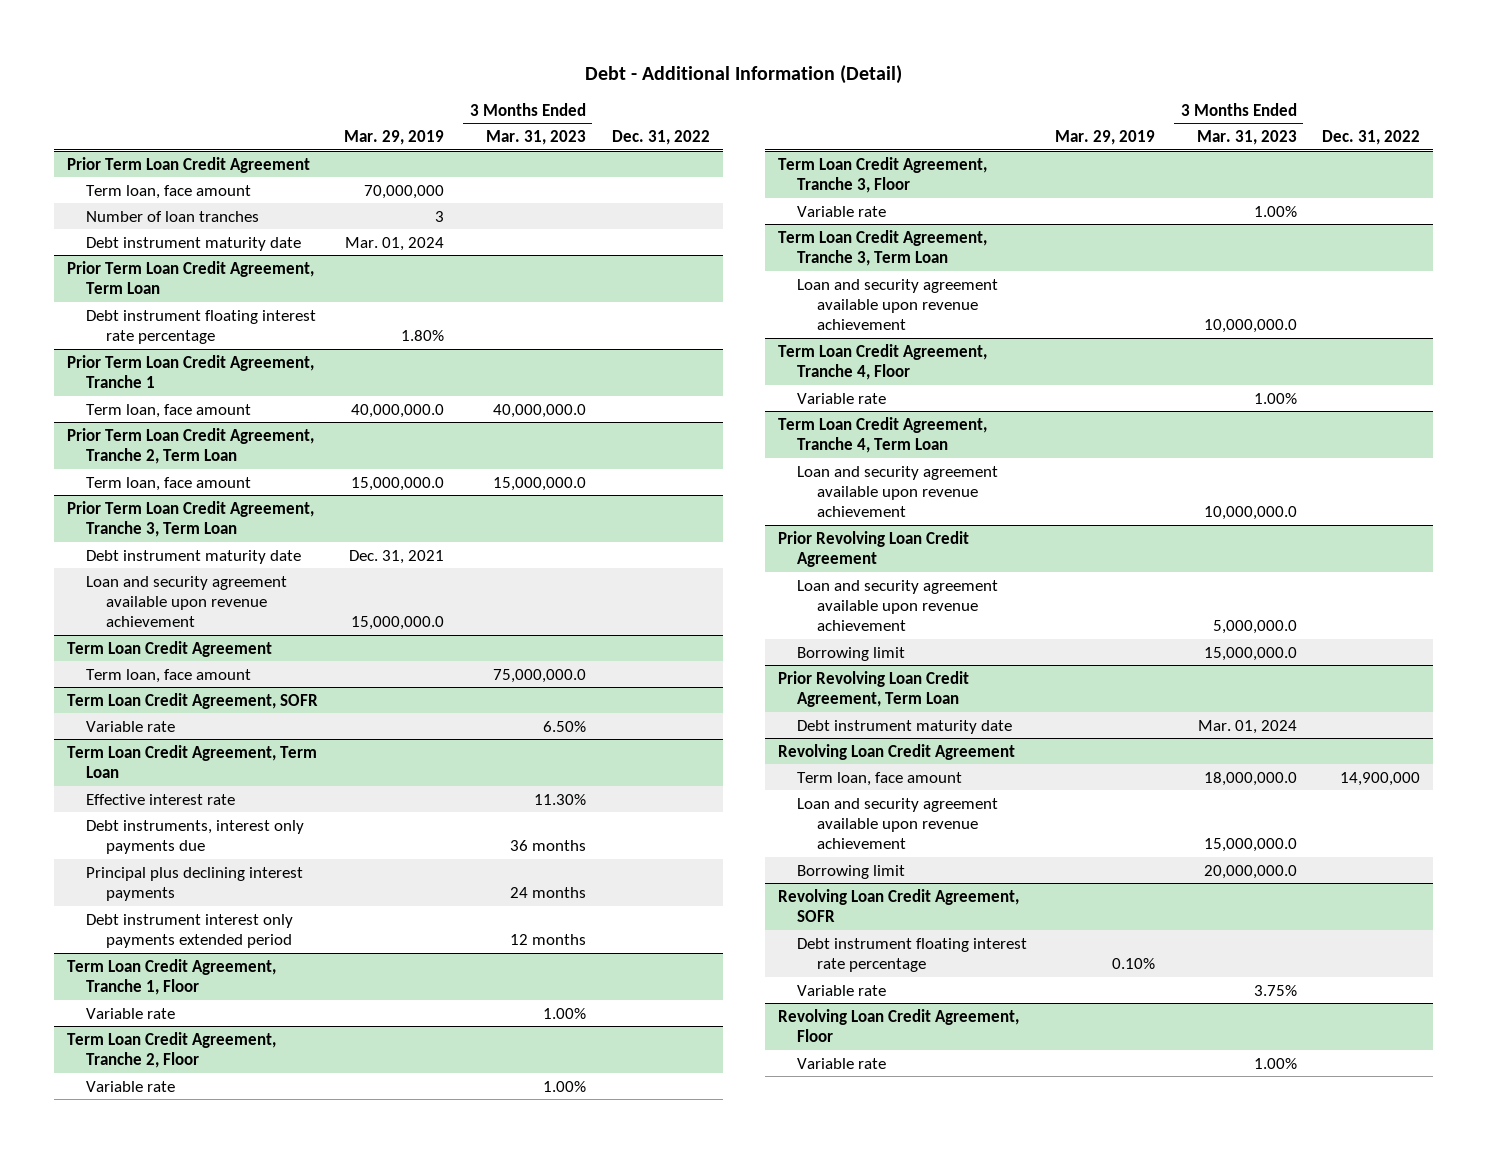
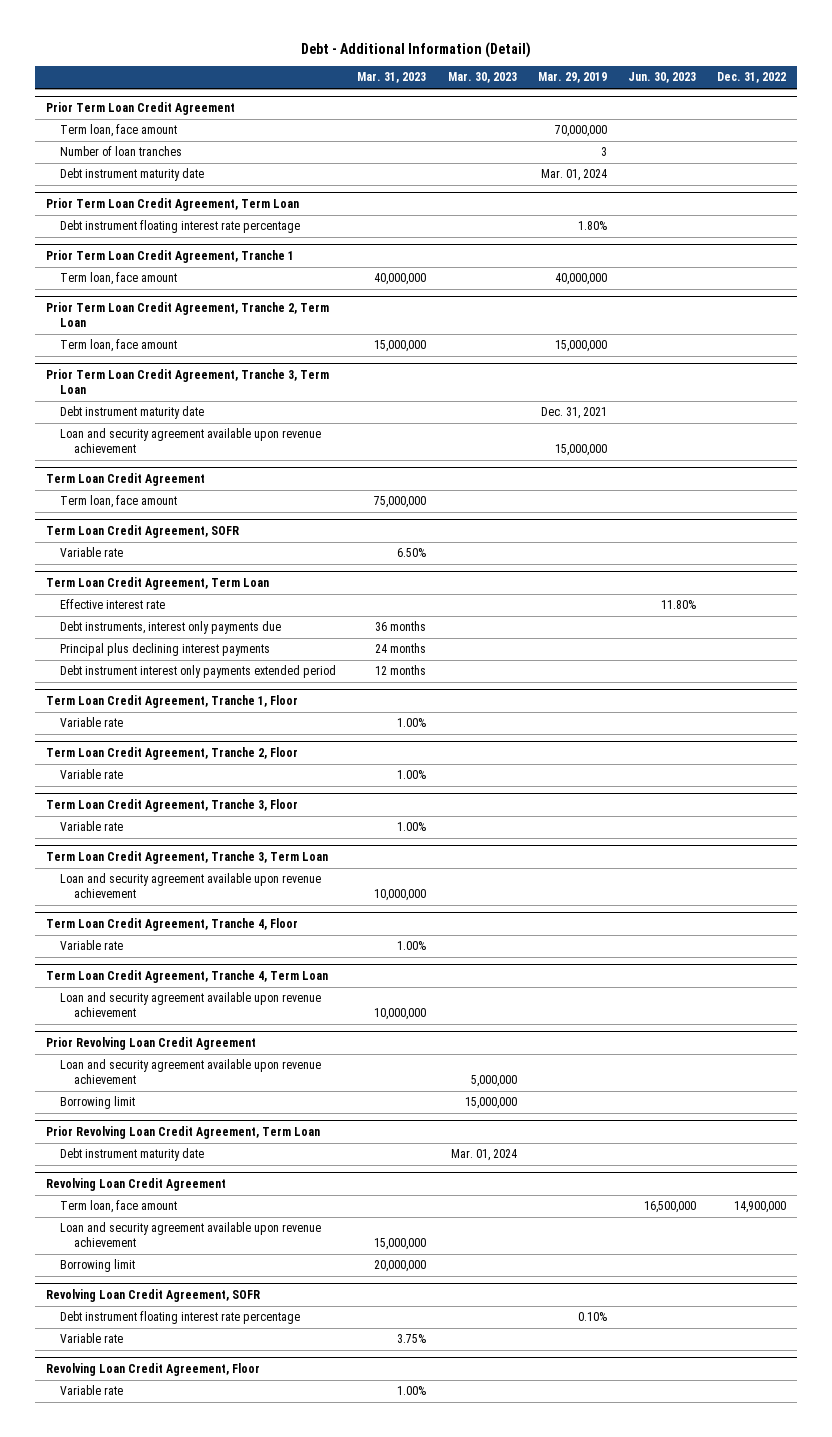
- | Mar. 29, 2019 | 3 Months Ended Mar. 31, 2023 | Dec. 31, 2022
+ | Mar. 31, 2023 | Mar. 30, 2023 | Mar. 29, 2019 | Jun. 30, 2023 | Dec. 31, 2022
@ Prior Term Loan Credit Agreement, Tranche 1
- Term loan, face amount | 40,000,000.0 | 40,000,000.0 |
+ Term loan, face amount | 40,000,000 | | 40,000,000 | |
@ Prior Term Loan Credit Agreement, Tranche 2, Term Loan
- Term loan, face amount | 15,000,000.0 | 15,000,000.0 |
+ Term loan, face amount | 15,000,000 | | 15,000,000 | |
@ Prior Term Loan Credit Agreement, Tranche 3, Term Loan
- Loan and security agreement available upon revenue achievement | 15,000,000.0 | |
+ Loan and security agreement available upon revenue achievement | | | 15,000,000 | |

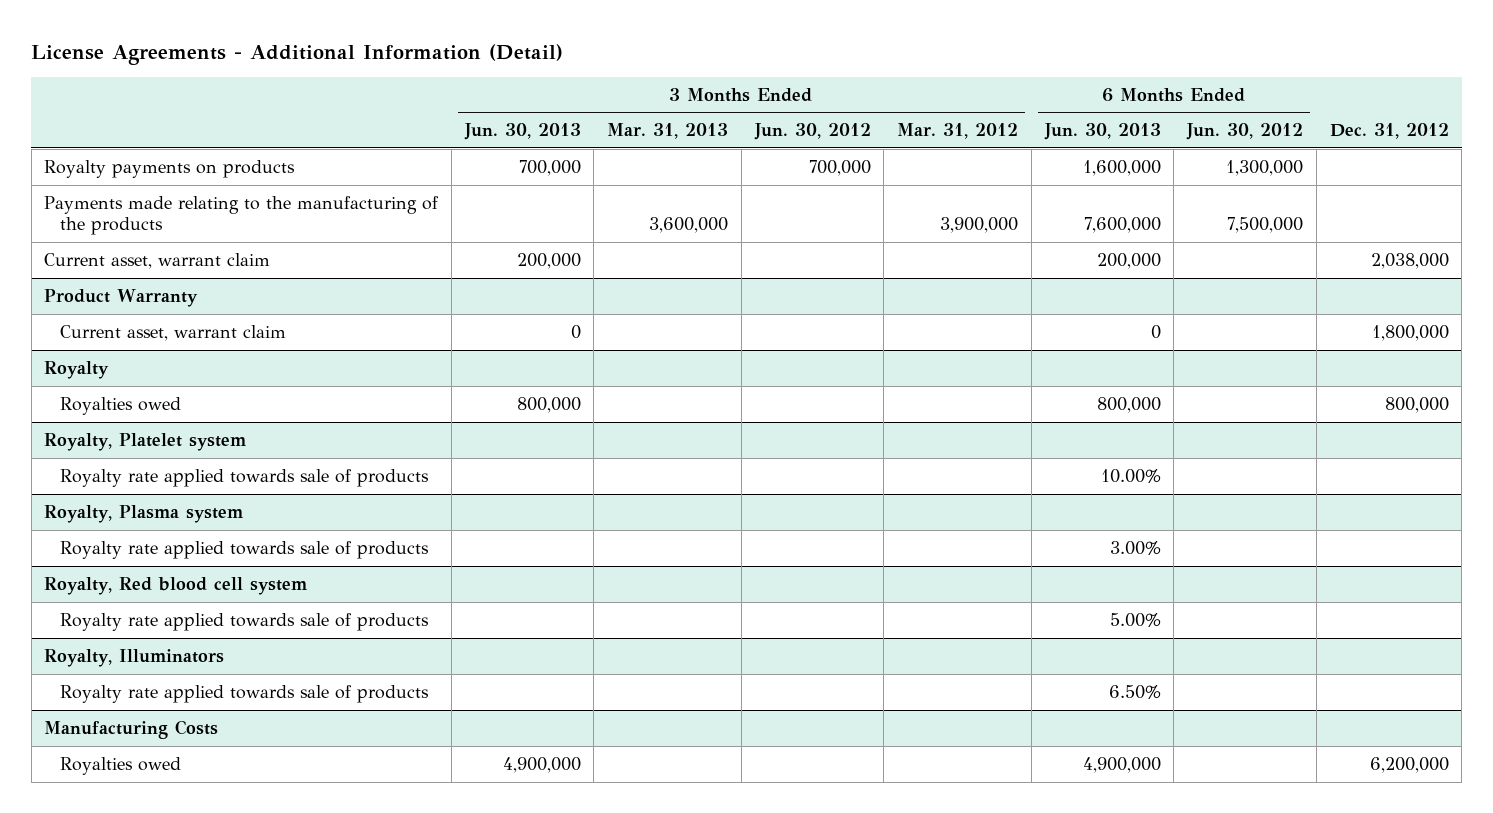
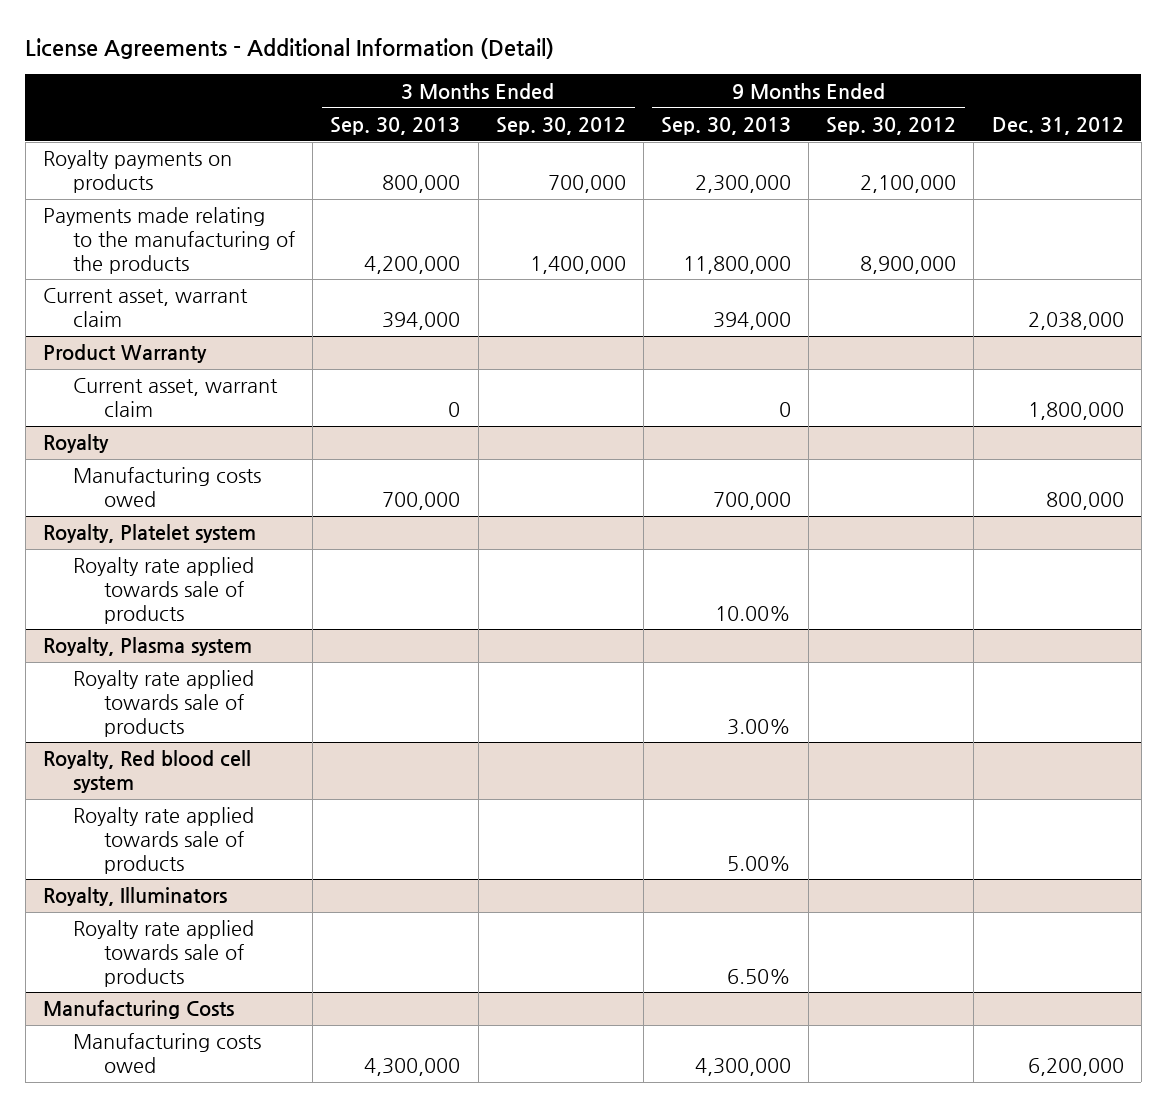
- | 3 Months Ended Jun. 30, 2013 | 3 Months Ended Mar. 31, 2013 | 3 Months Ended Jun. 30, 2012 | 3 Months Ended Mar. 31, 2012 | 6 Months Ended Jun. 30, 2013 | 6 Months Ended Jun. 30, 2012 | Dec. 31, 2012
+ | 3 Months Ended Sep. 30, 2013 | 3 Months Ended Sep. 30, 2012 | 9 Months Ended Sep. 30, 2013 | 9 Months Ended Sep. 30, 2012 | Dec. 31, 2012
@ Royalty
- Royalties owed | 800,000 | | | | 800,000 | | 800,000
+ Manufacturing costs owed | 700,000 | | 700,000 | | 800,000
@ Manufacturing Costs
- Royalties owed | 4,900,000 | | | | 4,900,000 | | 6,200,000
+ Manufacturing costs owed | 4,300,000 | | 4,300,000 | | 6,200,000

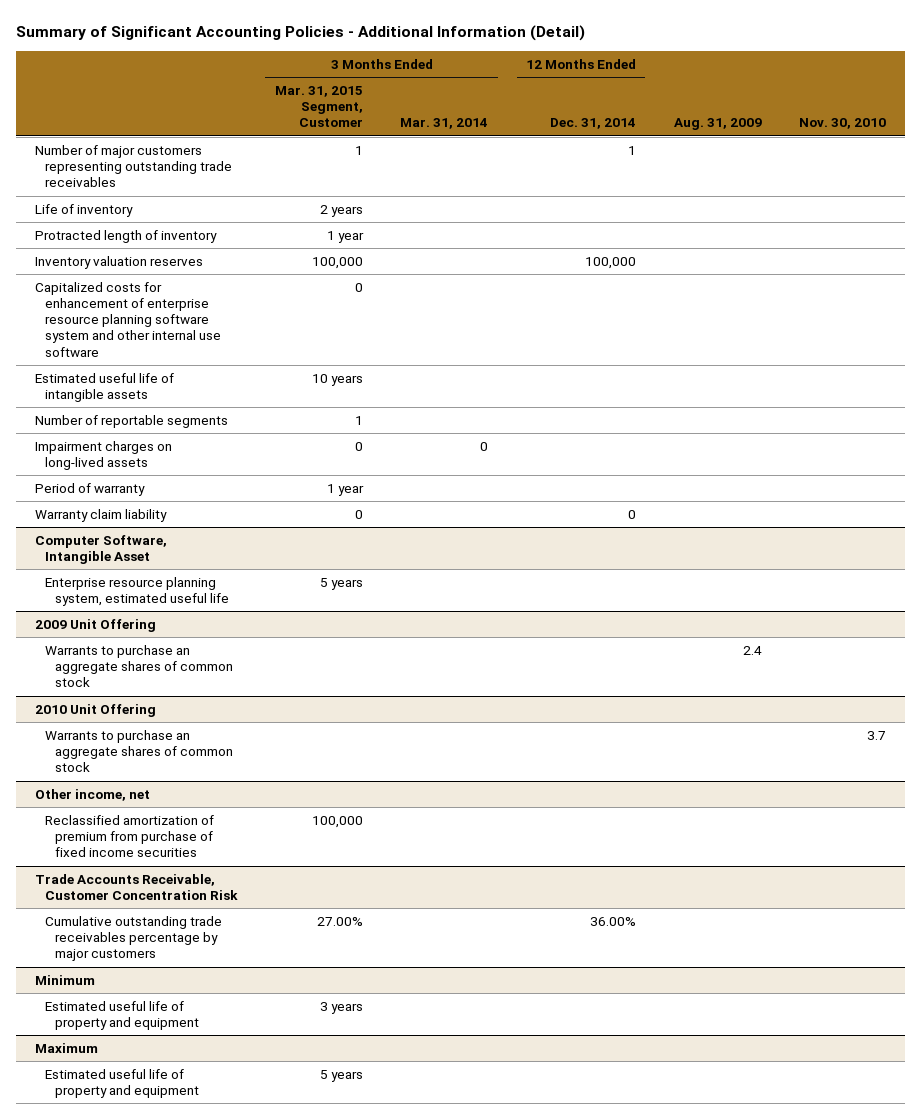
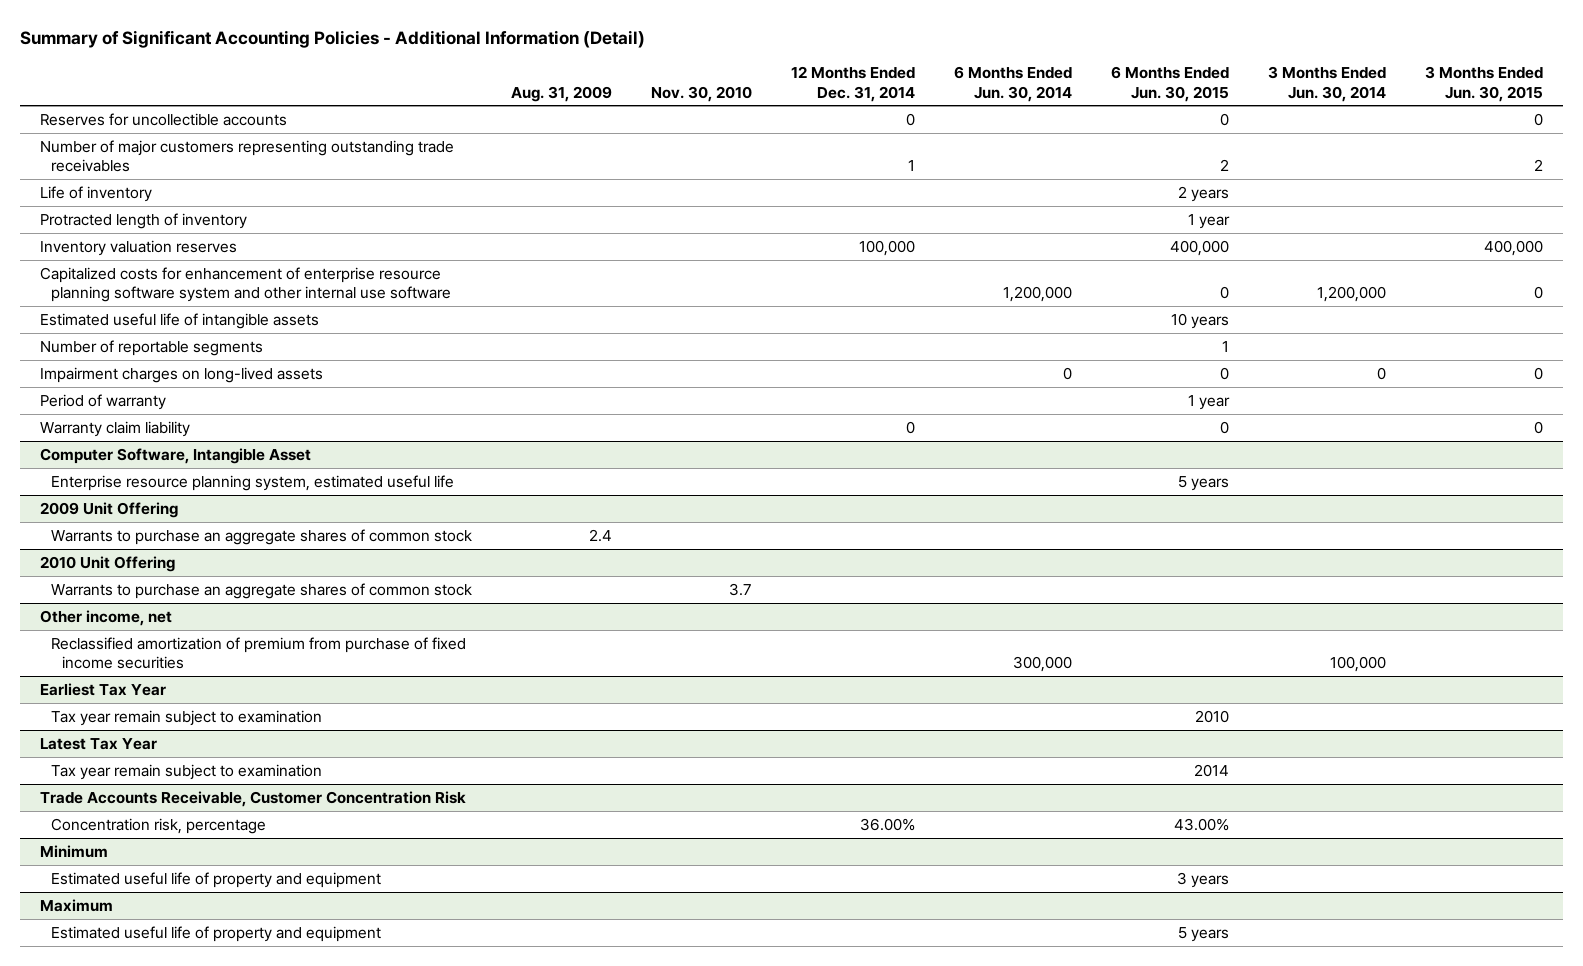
- | 3 Months Ended Mar. 31, 2015 Segment, Customer | 3 Months Ended Mar. 31, 2014 | 12 Months Ended Dec. 31, 2014 | Aug. 31, 2009 | Nov. 30, 2010
+ | Aug. 31, 2009 | Nov. 30, 2010 | 12 Months Ended Dec. 31, 2014 | 6 Months Ended Jun. 30, 2014 | 6 Months Ended Jun. 30, 2015 | 3 Months Ended Jun. 30, 2014 | 3 Months Ended Jun. 30, 2015
+ Reserves for uncollectible accounts | | | 0 | | 0 | | 0
+ Earliest Tax Year
+ Tax year remain subject to examination | | | | | 2010 | |
+ Latest Tax Year
+ Tax year remain subject to examination | | | | | 2014 | |
@ Trade Accounts Receivable, Customer Concentration Risk
- Cumulative outstanding trade receivables percentage by major customers | 27.00% | | 36.00% | |
+ Concentration risk, percentage | | | 36.00% | | 43.00% | |

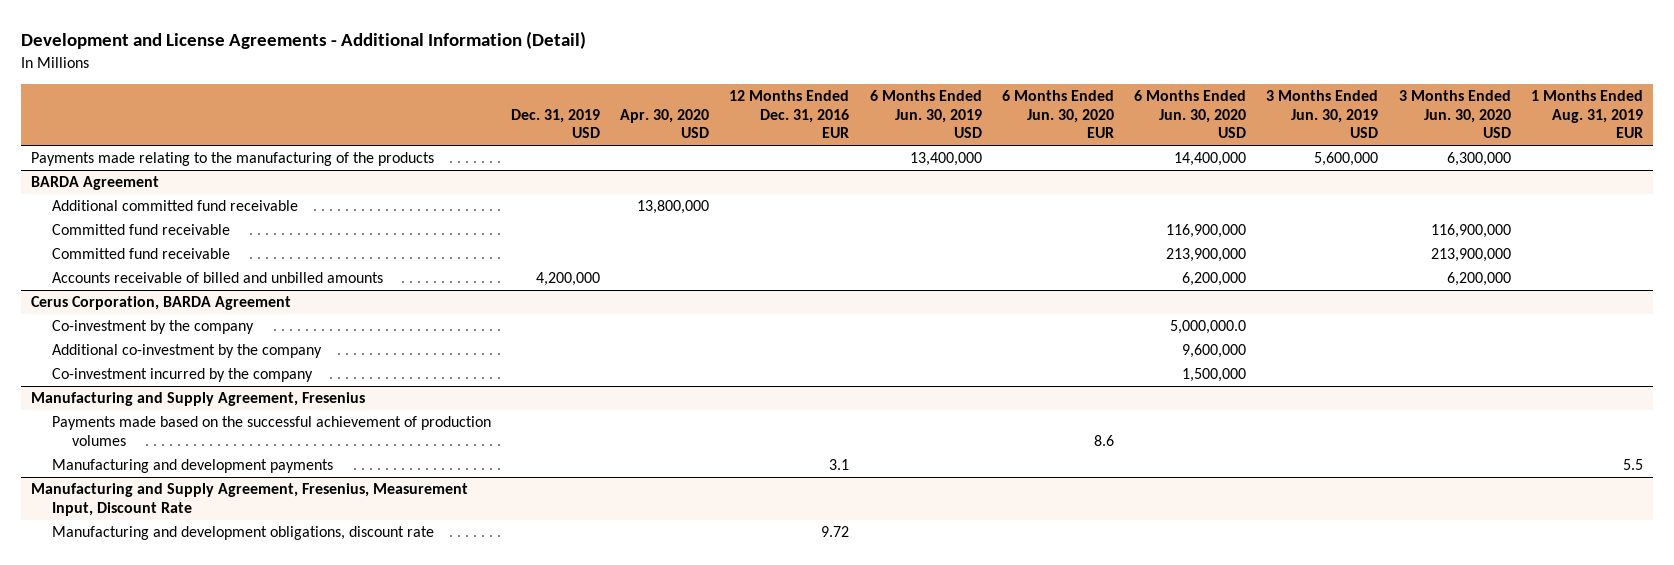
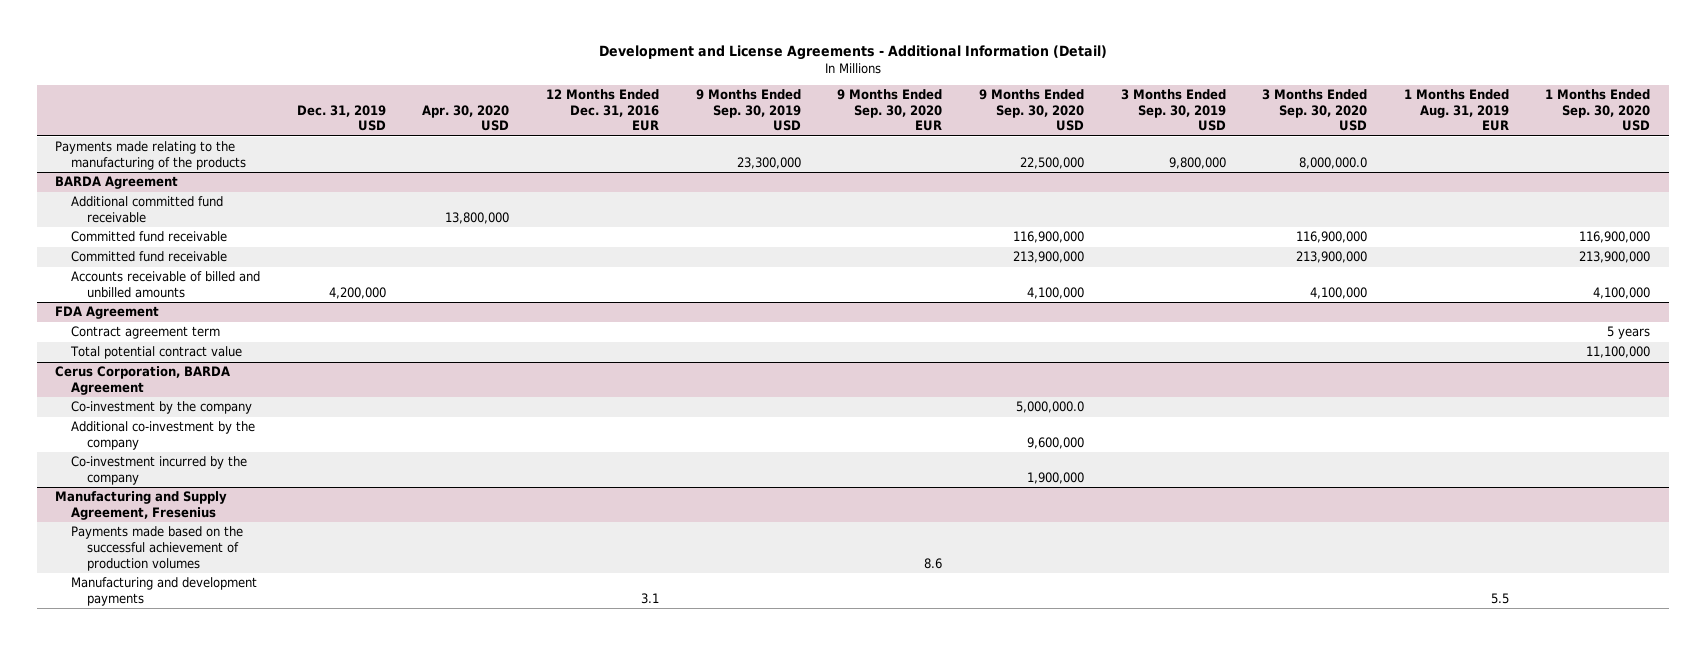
- | Dec. 31, 2019 USD | Apr. 30, 2020 USD | 12 Months Ended Dec. 31, 2016 EUR | 6 Months Ended Jun. 30, 2019 USD | 6 Months Ended Jun. 30, 2020 EUR | 6 Months Ended Jun. 30, 2020 USD | 3 Months Ended Jun. 30, 2019 USD | 3 Months Ended Jun. 30, 2020 USD | 1 Months Ended Aug. 31, 2019 EUR
+ | Dec. 31, 2019 USD | Apr. 30, 2020 USD | 12 Months Ended Dec. 31, 2016 EUR | 9 Months Ended Sep. 30, 2019 USD | 9 Months Ended Sep. 30, 2020 EUR | 9 Months Ended Sep. 30, 2020 USD | 3 Months Ended Sep. 30, 2019 USD | 3 Months Ended Sep. 30, 2020 USD | 1 Months Ended Aug. 31, 2019 EUR | 1 Months Ended Sep. 30, 2020 USD
+ FDA Agreement
+ Contract agreement term | | | | | | | | | | 5 years
+ Total potential contract value | | | | | | | | | | 11,100,000
- Manufacturing and Supply Agreement, Fresenius, Measurement Input, Discount Rate
- Manufacturing and development obligations, discount rate | | | 9.72 | | | | | |

